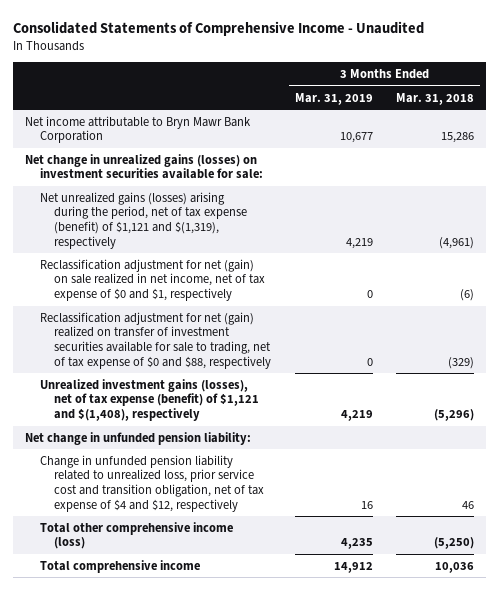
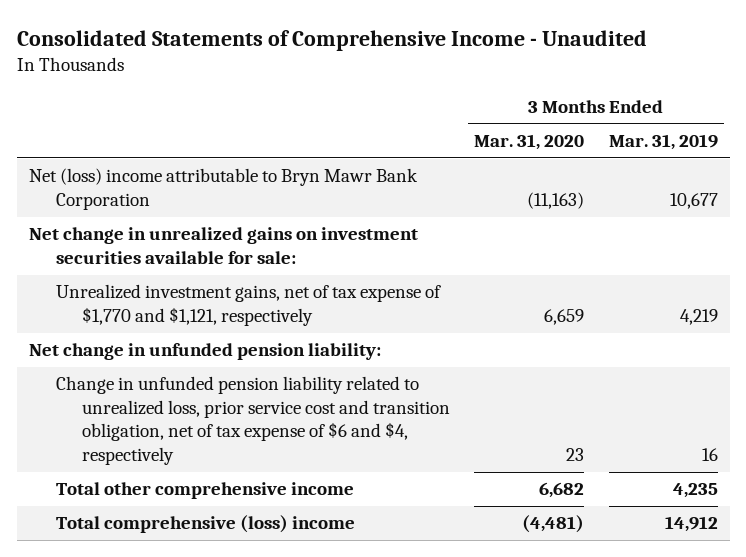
- | 3 Months Ended Mar. 31, 2019 | 3 Months Ended Mar. 31, 2018
+ | 3 Months Ended Mar. 31, 2020 | 3 Months Ended Mar. 31, 2019
- Net income attributable to Bryn Mawr Bank Corporation | 10,677 | 15,286
- Net change in unrealized gains (losses) on investment securities available for sale:
- Net unrealized gains (losses) arising during the period, net of tax expense (benefit) of $1,121 and $(1,319), respectively | 4,219 | (4,961)
- Reclassification adjustment for net (gain) on sale realized in net income, net of tax expense of $0 and $1, respectively | 0 | (6)
- Reclassification adjustment for net (gain) realized on transfer of investment securities available for sale to trading, net of tax expense of $0 and $88, respectively | 0 | (329)
- Unrealized investment gains (losses), net of tax expense (benefit) of $1,121 and $(1,408), respectively | 4,219 | (5,296)
+ Net (loss) income attributable to Bryn Mawr Bank Corporation | (11,163) | 10,677
+ Net change in unrealized gains on investment securities available for sale:
+ Unrealized investment gains, net of tax expense of $1,770 and $1,121, respectively | 6,659 | 4,219
- Change in unfunded pension liability related to unrealized loss, prior service cost and transition obligation, net of tax expense of $4 and $12, respectively | 16 | 46
- Total other comprehensive income (loss) | 4,235 | (5,250)
- Total comprehensive income | 14,912 | 10,036
+ Change in unfunded pension liability related to unrealized loss, prior service cost and transition obligation, net of tax expense of $6 and $4, respectively | 23 | 16
+ Total other comprehensive income | 6,682 | 4,235
+ Total comprehensive (loss) income | (4,481) | 14,912

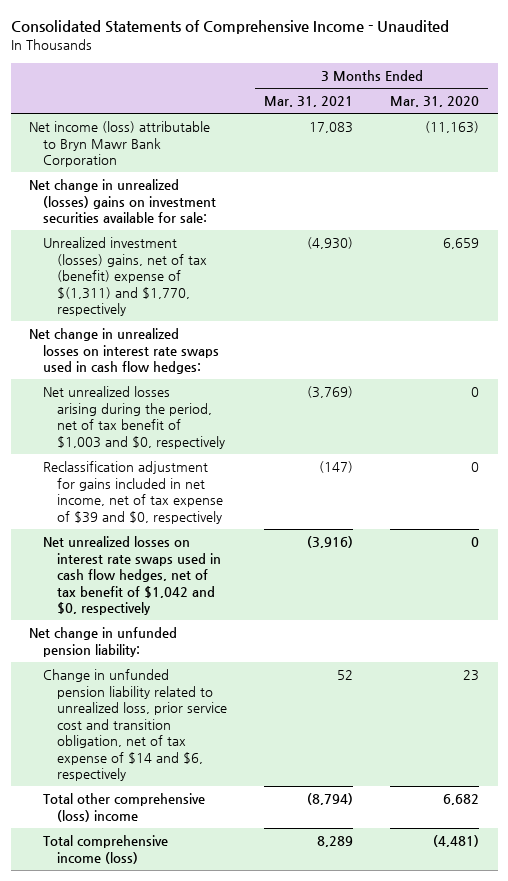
- | 3 Months Ended Mar. 31, 2020 | 3 Months Ended Mar. 31, 2019
+ | 3 Months Ended Mar. 31, 2021 | 3 Months Ended Mar. 31, 2020
- Net (loss) income attributable to Bryn Mawr Bank Corporation | (11,163) | 10,677
- Net change in unrealized gains on investment securities available for sale:
- Unrealized investment gains, net of tax expense of $1,770 and $1,121, respectively | 6,659 | 4,219
+ Net income (loss) attributable to Bryn Mawr Bank Corporation | 17,083 | (11,163)
+ Net change in unrealized (losses) gains on investment securities available for sale:
+ Unrealized investment (losses) gains, net of tax (benefit) expense of $(1,311) and $1,770, respectively | (4,930) | 6,659
+ Net change in unrealized losses on interest rate swaps used in cash flow hedges:
+ Net unrealized losses arising during the period, net of tax benefit of $1,003 and $0, respectively | (3,769) | 0
+ Reclassification adjustment for gains included in net income, net of tax expense of $39 and $0, respectively | (147) | 0
+ Net unrealized losses on interest rate swaps used in cash flow hedges, net of tax benefit of $1,042 and $0, respectively | (3,916) | 0
- Change in unfunded pension liability related to unrealized loss, prior service cost and transition obligation, net of tax expense of $6 and $4, respectively | 23 | 16
- Total other comprehensive income | 6,682 | 4,235
- Total comprehensive (loss) income | (4,481) | 14,912
+ Change in unfunded pension liability related to unrealized loss, prior service cost and transition obligation, net of tax expense of $14 and $6, respectively | 52 | 23
+ Total other comprehensive (loss) income | (8,794) | 6,682
+ Total comprehensive income (loss) | 8,289 | (4,481)

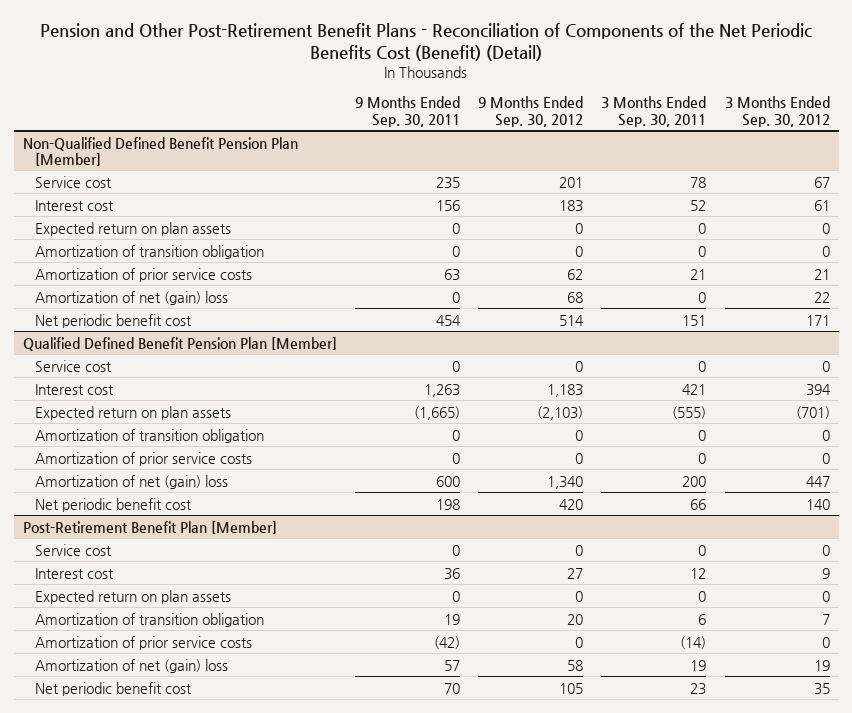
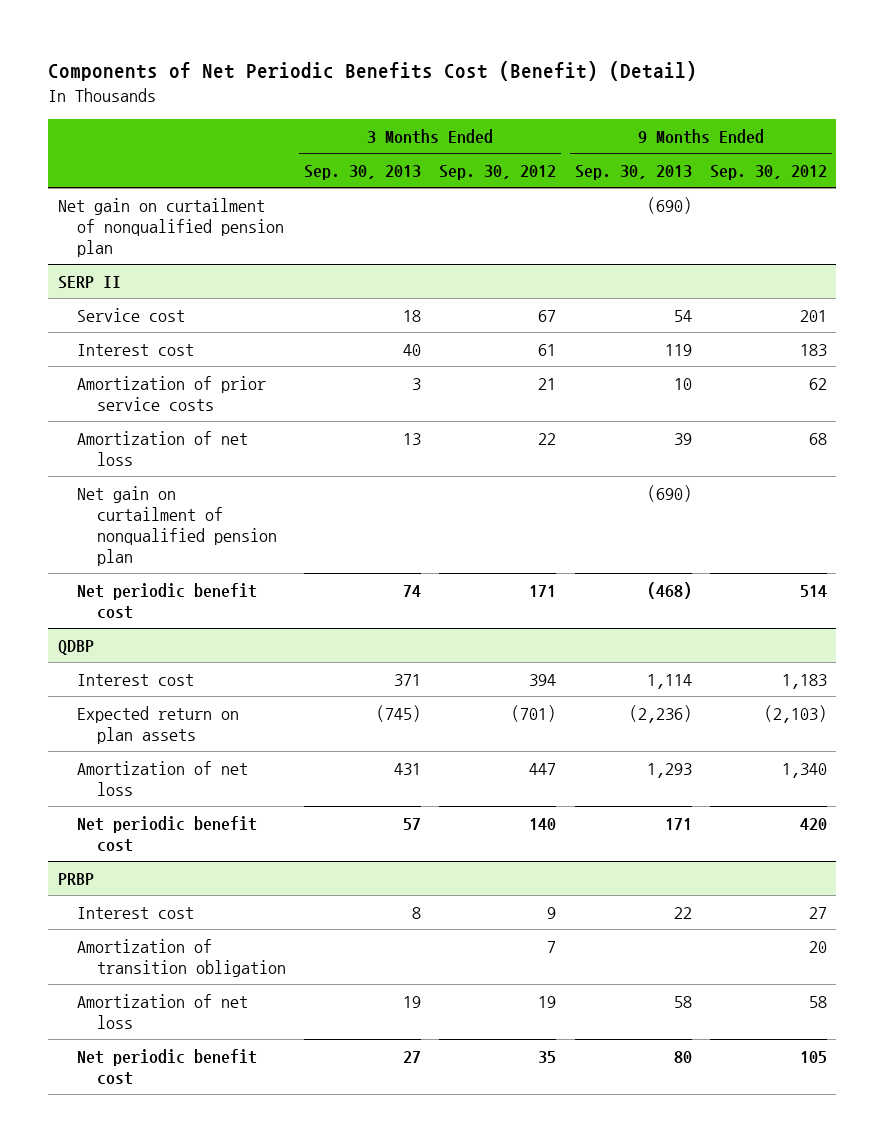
- Pension and Other Post-Retirement Benefit Plans - Reconciliation of Components of the Net Periodic Benefits Cost (Benefit) (Detail)
+ Components of Net Periodic Benefits Cost (Benefit) (Detail)
- | 9 Months Ended Sep. 30, 2011 | 9 Months Ended Sep. 30, 2012 | 3 Months Ended Sep. 30, 2011 | 3 Months Ended Sep. 30, 2012
+ | 3 Months Ended Sep. 30, 2013 | 3 Months Ended Sep. 30, 2012 | 9 Months Ended Sep. 30, 2013 | 9 Months Ended Sep. 30, 2012
- Non-Qualified Defined Benefit Pension Plan [Member]
+ Net gain on curtailment of nonqualified pension plan | | | (690) |
+ SERP II
- Expected return on plan assets | 0 | 0 | 0 | 0
- Amortization of transition obligation | 0 | 0 | 0 | 0
- Amortization of net (gain) loss | 0 | 68 | 0 | 22
+ Amortization of net loss | 13 | 22 | 39 | 68
+ Net gain on curtailment of nonqualified pension plan | | | (690) |
- Qualified Defined Benefit Pension Plan [Member]
- Service cost | 0 | 0 | 0 | 0
+ QDBP
- Amortization of transition obligation | 0 | 0 | 0 | 0
- Amortization of prior service costs | 0 | 0 | 0 | 0
- Amortization of net (gain) loss | 600 | 1,340 | 200 | 447
+ Amortization of net loss | 431 | 447 | 1,293 | 1,340
- Post-Retirement Benefit Plan [Member]
- Service cost | 0 | 0 | 0 | 0
+ PRBP
- Expected return on plan assets | 0 | 0 | 0 | 0
- Amortization of prior service costs | (42) | 0 | (14) | 0
- Amortization of net (gain) loss | 57 | 58 | 19 | 19
+ Amortization of net loss | 19 | 19 | 58 | 58

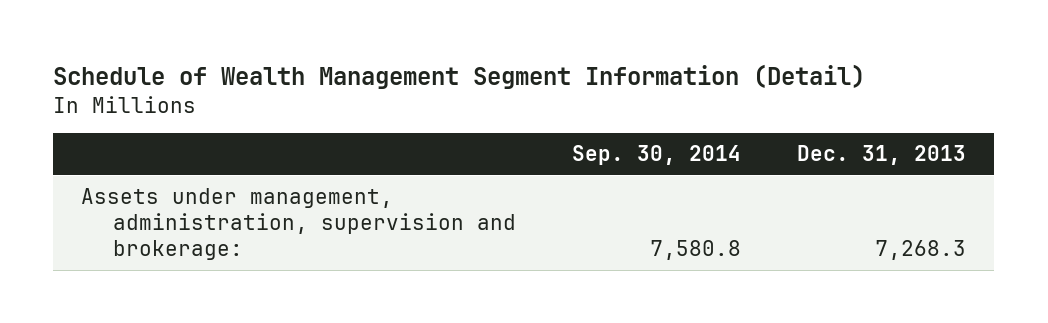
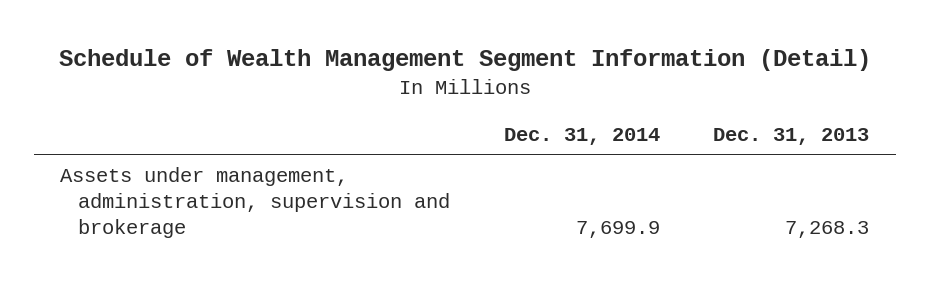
- | Sep. 30, 2014 | Dec. 31, 2013
+ | Dec. 31, 2014 | Dec. 31, 2013
- Assets under management, administration, supervision and brokerage: | 7,580.8 | 7,268.3
+ Assets under management, administration, supervision and brokerage | 7,699.9 | 7,268.3

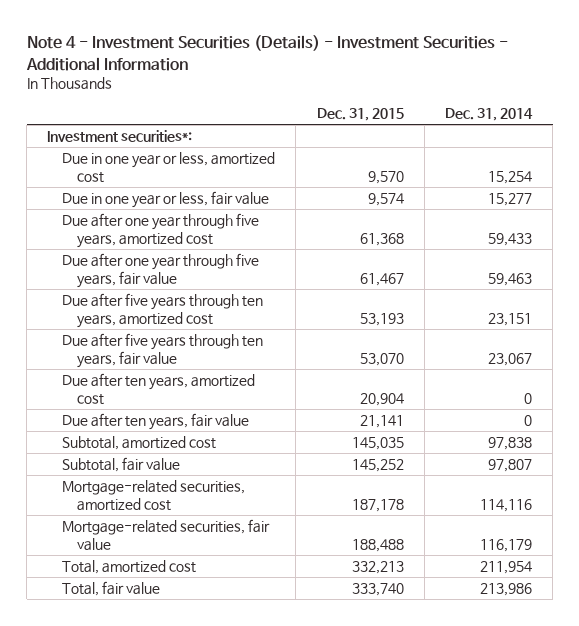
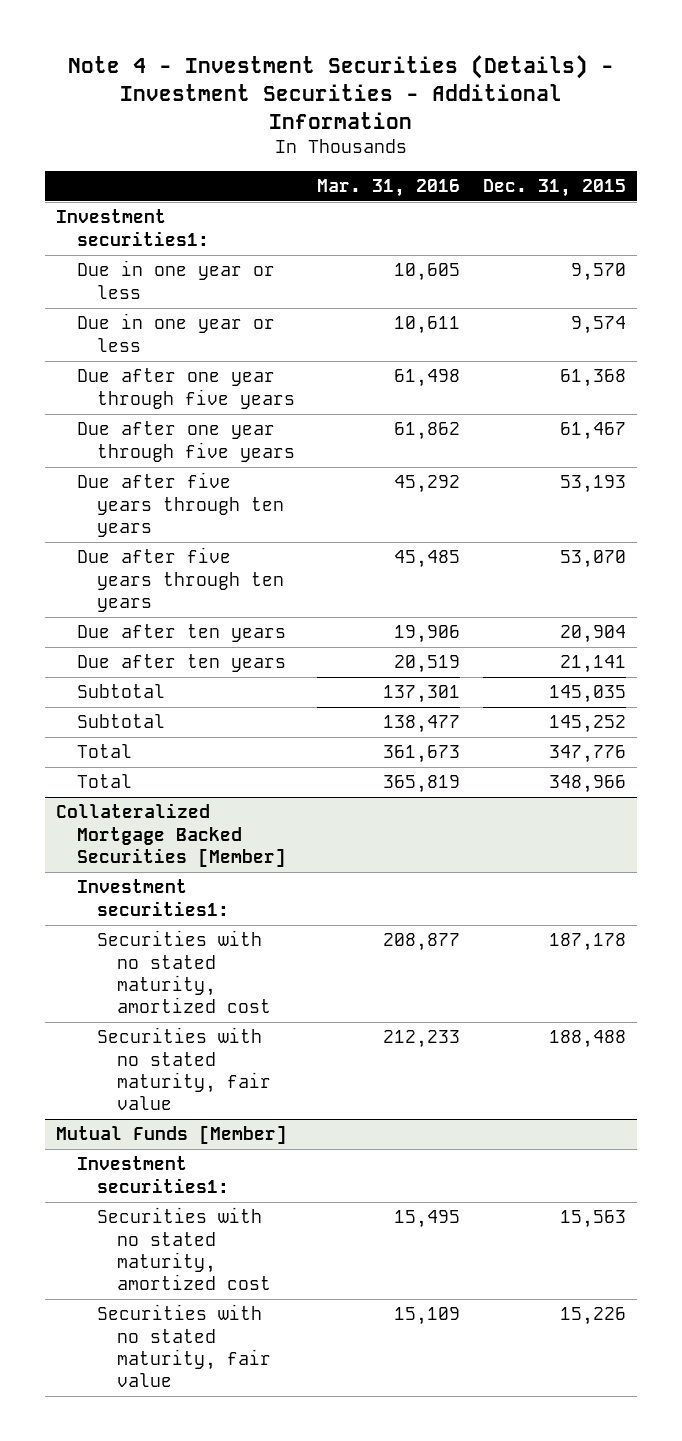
- | Dec. 31, 2015 | Dec. 31, 2014
+ | Mar. 31, 2016 | Dec. 31, 2015
- Investment securities*:
- Due in one year or less, amortized cost | 9,570 | 15,254
- Due in one year or less, fair value | 9,574 | 15,277
- Due after one year through five years, amortized cost | 61,368 | 59,433
- Due after one year through five years, fair value | 61,467 | 59,463
- Due after five years through ten years, amortized cost | 53,193 | 23,151
- Due after five years through ten years, fair value | 53,070 | 23,067
- Due after ten years, amortized cost | 20,904 | 0
- Due after ten years, fair value | 21,141 | 0
- Subtotal, amortized cost | 145,035 | 97,838
- Subtotal, fair value | 145,252 | 97,807
- Mortgage-related securities, amortized cost | 187,178 | 114,116
- Mortgage-related securities, fair value | 188,488 | 116,179
- Total, amortized cost | 332,213 | 211,954
- Total, fair value | 333,740 | 213,986
+ Investment securities1:
+ Due in one year or less | 10,605 | 9,570
+ Due in one year or less | 10,611 | 9,574
+ Due after one year through five years | 61,498 | 61,368
+ Due after one year through five years | 61,862 | 61,467
+ Due after five years through ten years | 45,292 | 53,193
+ Due after five years through ten years | 45,485 | 53,070
+ Due after ten years | 19,906 | 20,904
+ Due after ten years | 20,519 | 21,141
+ Subtotal | 137,301 | 145,035
+ Subtotal | 138,477 | 145,252
+ Total | 361,673 | 347,776
+ Total | 365,819 | 348,966
+ Collateralized Mortgage Backed Securities [Member]
+ Investment securities1:
+ Securities with no stated maturity, amortized cost | 208,877 | 187,178
+ Securities with no stated maturity, fair value | 212,233 | 188,488
+ Mutual Funds [Member]
+ Investment securities1:
+ Securities with no stated maturity, amortized cost | 15,495 | 15,563
+ Securities with no stated maturity, fair value | 15,109 | 15,226

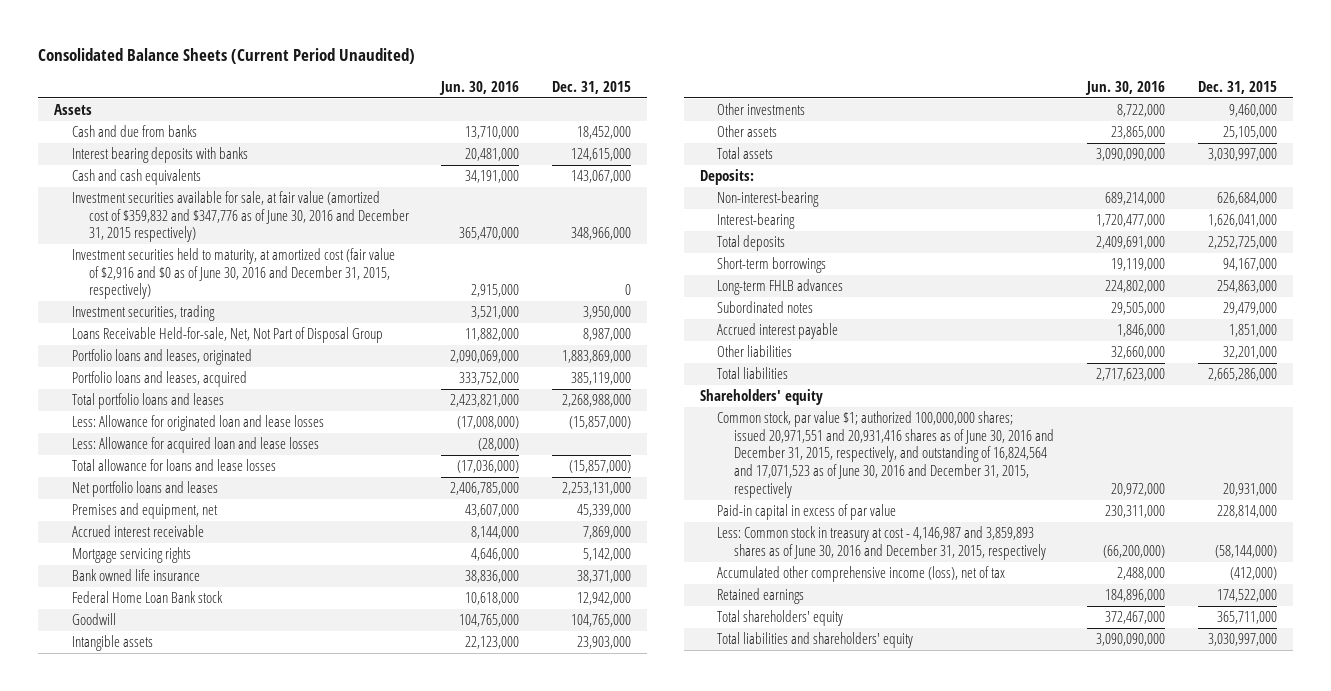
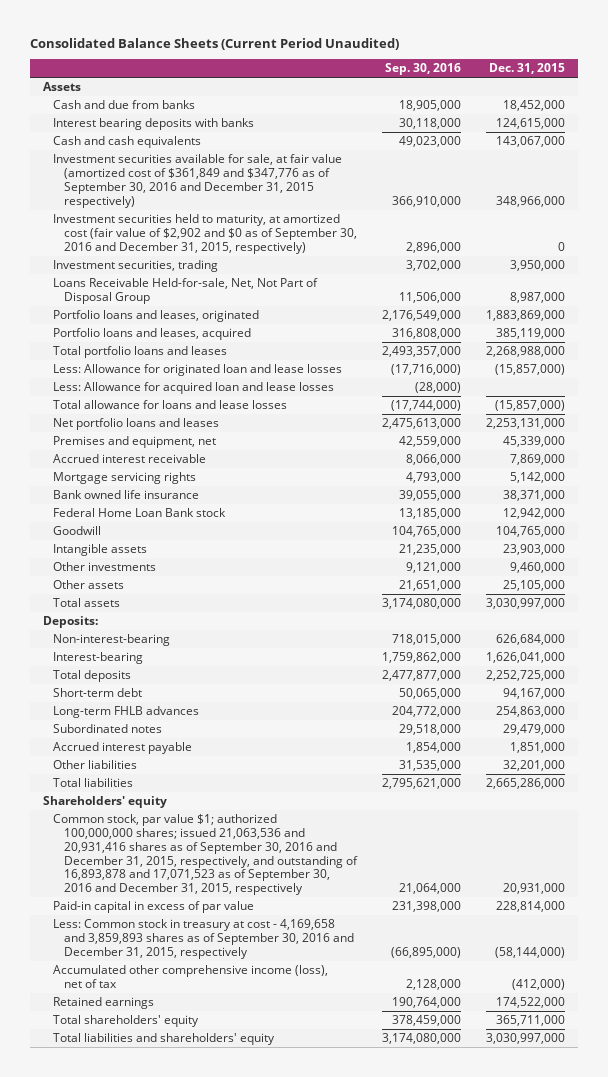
- | Jun. 30, 2016 | Dec. 31, 2015
+ | Sep. 30, 2016 | Dec. 31, 2015
- Investment securities available for sale, at fair value (amortized cost of $359,832 and $347,776 as of June 30, 2016 and December 31, 2015 respectively) | 365,470,000 | 348,966,000
- Investment securities held to maturity, at amortized cost (fair value of $2,916 and $0 as of June 30, 2016 and December 31, 2015, respectively) | 2,915,000 | 0
+ Investment securities available for sale, at fair value (amortized cost of $361,849 and $347,776 as of September 30, 2016 and December 31, 2015 respectively) | 366,910,000 | 348,966,000
+ Investment securities held to maturity, at amortized cost (fair value of $2,902 and $0 as of September 30, 2016 and December 31, 2015, respectively) | 2,896,000 | 0
- Short-term borrowings | 19,119,000 | 94,167,000
+ Short-term debt | 50,065,000 | 94,167,000
- Common stock, par value $1; authorized 100,000,000 shares; issued 20,971,551 and 20,931,416 shares as of June 30, 2016 and December 31, 2015, respectively, and outstanding of 16,824,564 and 17,071,523 as of June 30, 2016 and December 31, 2015, respectively | 20,972,000 | 20,931,000
+ Common stock, par value $1; authorized 100,000,000 shares; issued 21,063,536 and 20,931,416 shares as of September 30, 2016 and December 31, 2015, respectively, and outstanding of 16,893,878 and 17,071,523 as of September 30, 2016 and December 31, 2015, respectively | 21,064,000 | 20,931,000
- Less: Common stock in treasury at cost - 4,146,987 and 3,859,893 shares as of June 30, 2016 and December 31, 2015, respectively | (66,200,000) | (58,144,000)
+ Less: Common stock in treasury at cost - 4,169,658 and 3,859,893 shares as of September 30, 2016 and December 31, 2015, respectively | (66,895,000) | (58,144,000)

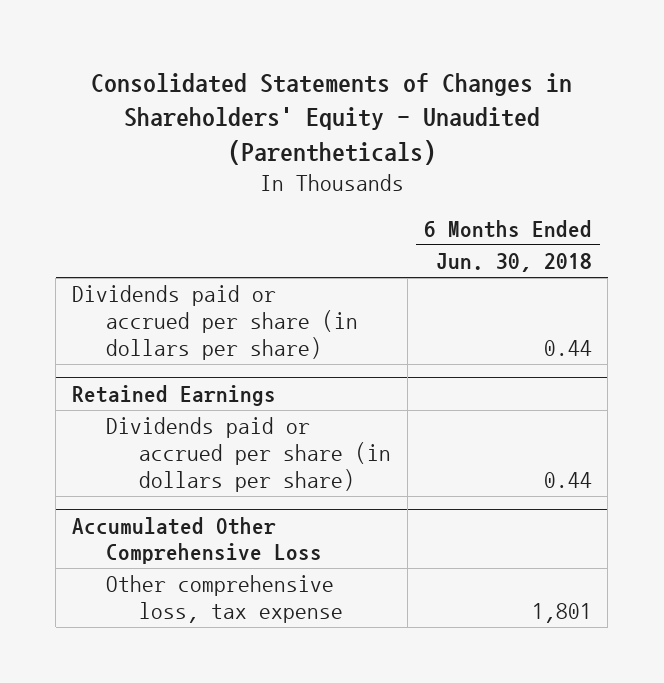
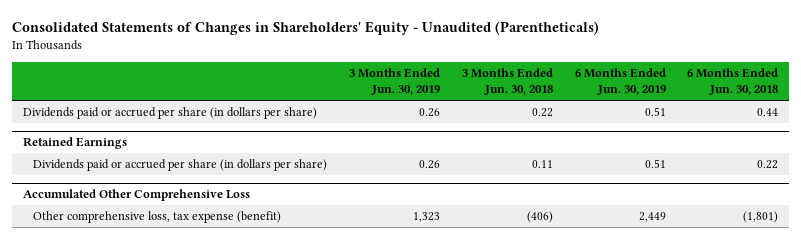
- | 6 Months Ended Jun. 30, 2018
+ | 3 Months Ended Jun. 30, 2019 | 3 Months Ended Jun. 30, 2018 | 6 Months Ended Jun. 30, 2019 | 6 Months Ended Jun. 30, 2018
@ Retained Earnings
- Dividends paid or accrued per share (in dollars per share) | 0.44
+ Dividends paid or accrued per share (in dollars per share) | 0.26 | 0.11 | 0.51 | 0.22
@ Accumulated Other Comprehensive Loss
- Other comprehensive loss, tax expense | 1,801
+ Other comprehensive loss, tax expense (benefit) | 1,323 | (406) | 2,449 | (1,801)

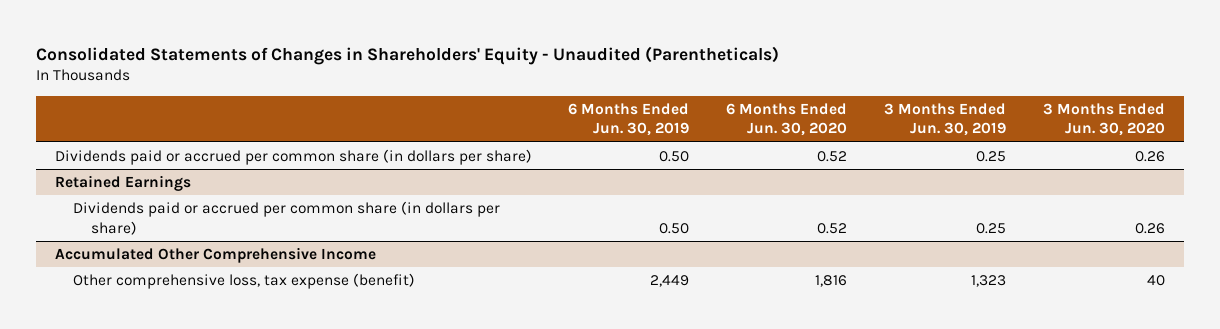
- | 3 Months Ended Jun. 30, 2019 | 3 Months Ended Jun. 30, 2018 | 6 Months Ended Jun. 30, 2019 | 6 Months Ended Jun. 30, 2018
+ | 6 Months Ended Jun. 30, 2019 | 6 Months Ended Jun. 30, 2020 | 3 Months Ended Jun. 30, 2019 | 3 Months Ended Jun. 30, 2020
- Dividends paid or accrued per share (in dollars per share) | 0.26 | 0.22 | 0.51 | 0.44
+ Dividends paid or accrued per common share (in dollars per share) | 0.50 | 0.52 | 0.25 | 0.26
@ Retained Earnings
- Dividends paid or accrued per share (in dollars per share) | 0.26 | 0.11 | 0.51 | 0.22
- Accumulated Other Comprehensive Loss
@ Retained Earnings
+ Dividends paid or accrued per common share (in dollars per share) | 0.50 | 0.52 | 0.25 | 0.26
+ Accumulated Other Comprehensive Income

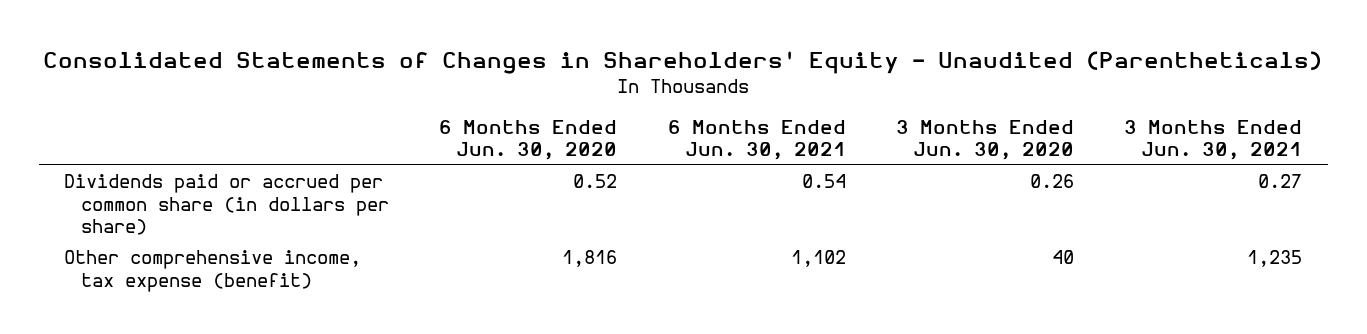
- | 6 Months Ended Jun. 30, 2019 | 6 Months Ended Jun. 30, 2020 | 3 Months Ended Jun. 30, 2019 | 3 Months Ended Jun. 30, 2020
+ | 6 Months Ended Jun. 30, 2020 | 6 Months Ended Jun. 30, 2021 | 3 Months Ended Jun. 30, 2020 | 3 Months Ended Jun. 30, 2021
- Retained Earnings
- Dividends paid or accrued per common share (in dollars per share) | 0.50 | 0.52 | 0.25 | 0.26
- Accumulated Other Comprehensive Income
- Other comprehensive loss, tax expense (benefit) | 2,449 | 1,816 | 1,323 | 40
+ Other comprehensive income, tax expense (benefit) | 1,816 | 1,102 | 40 | 1,235

